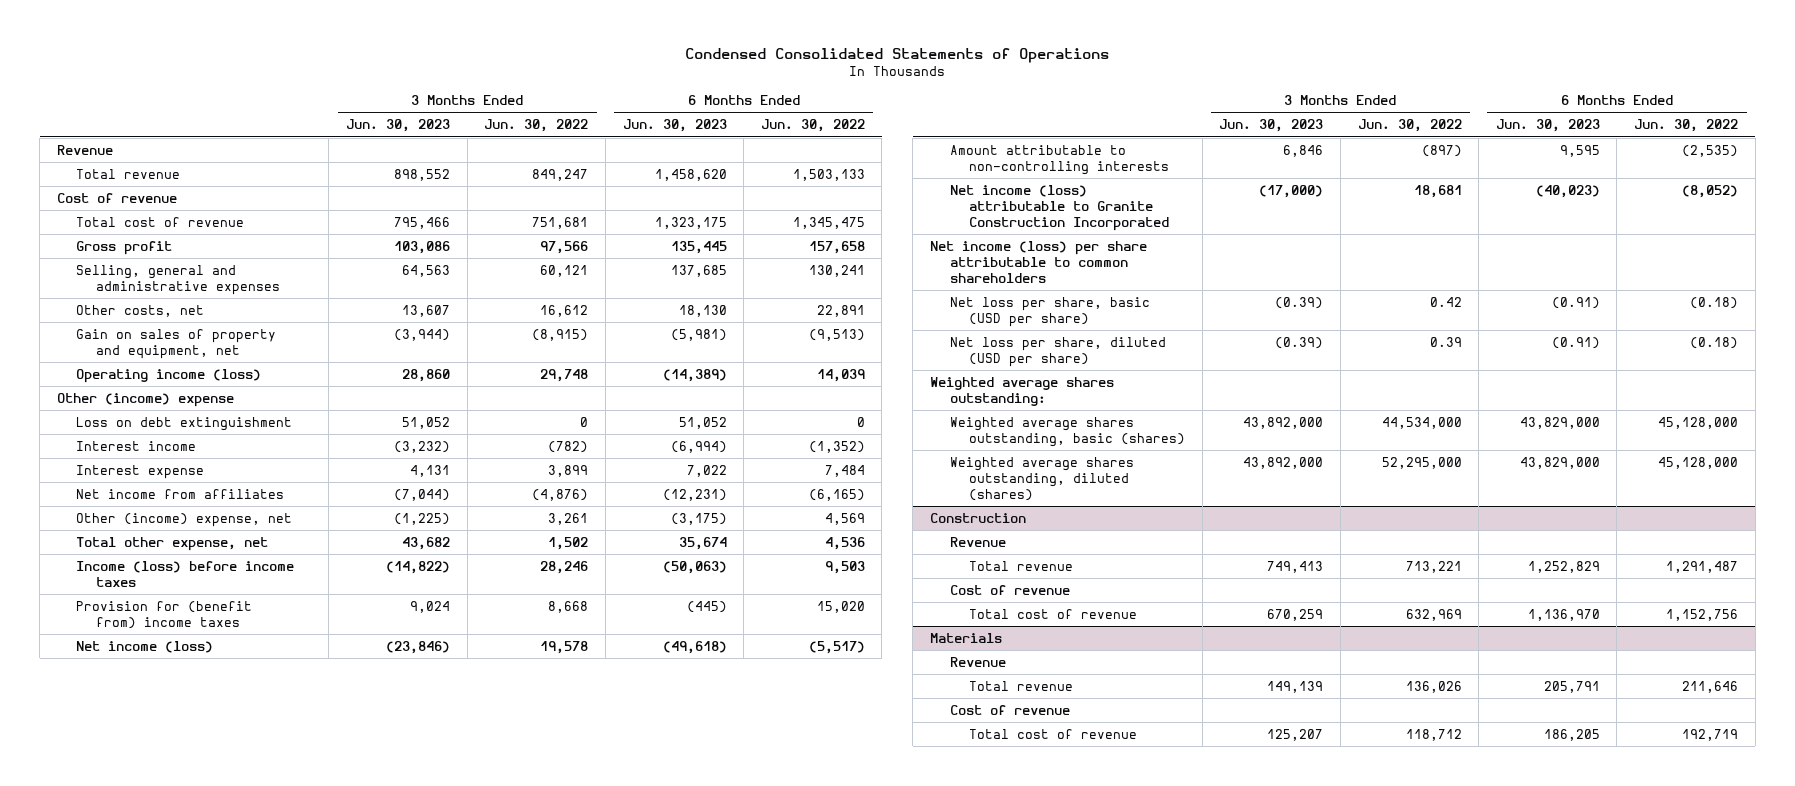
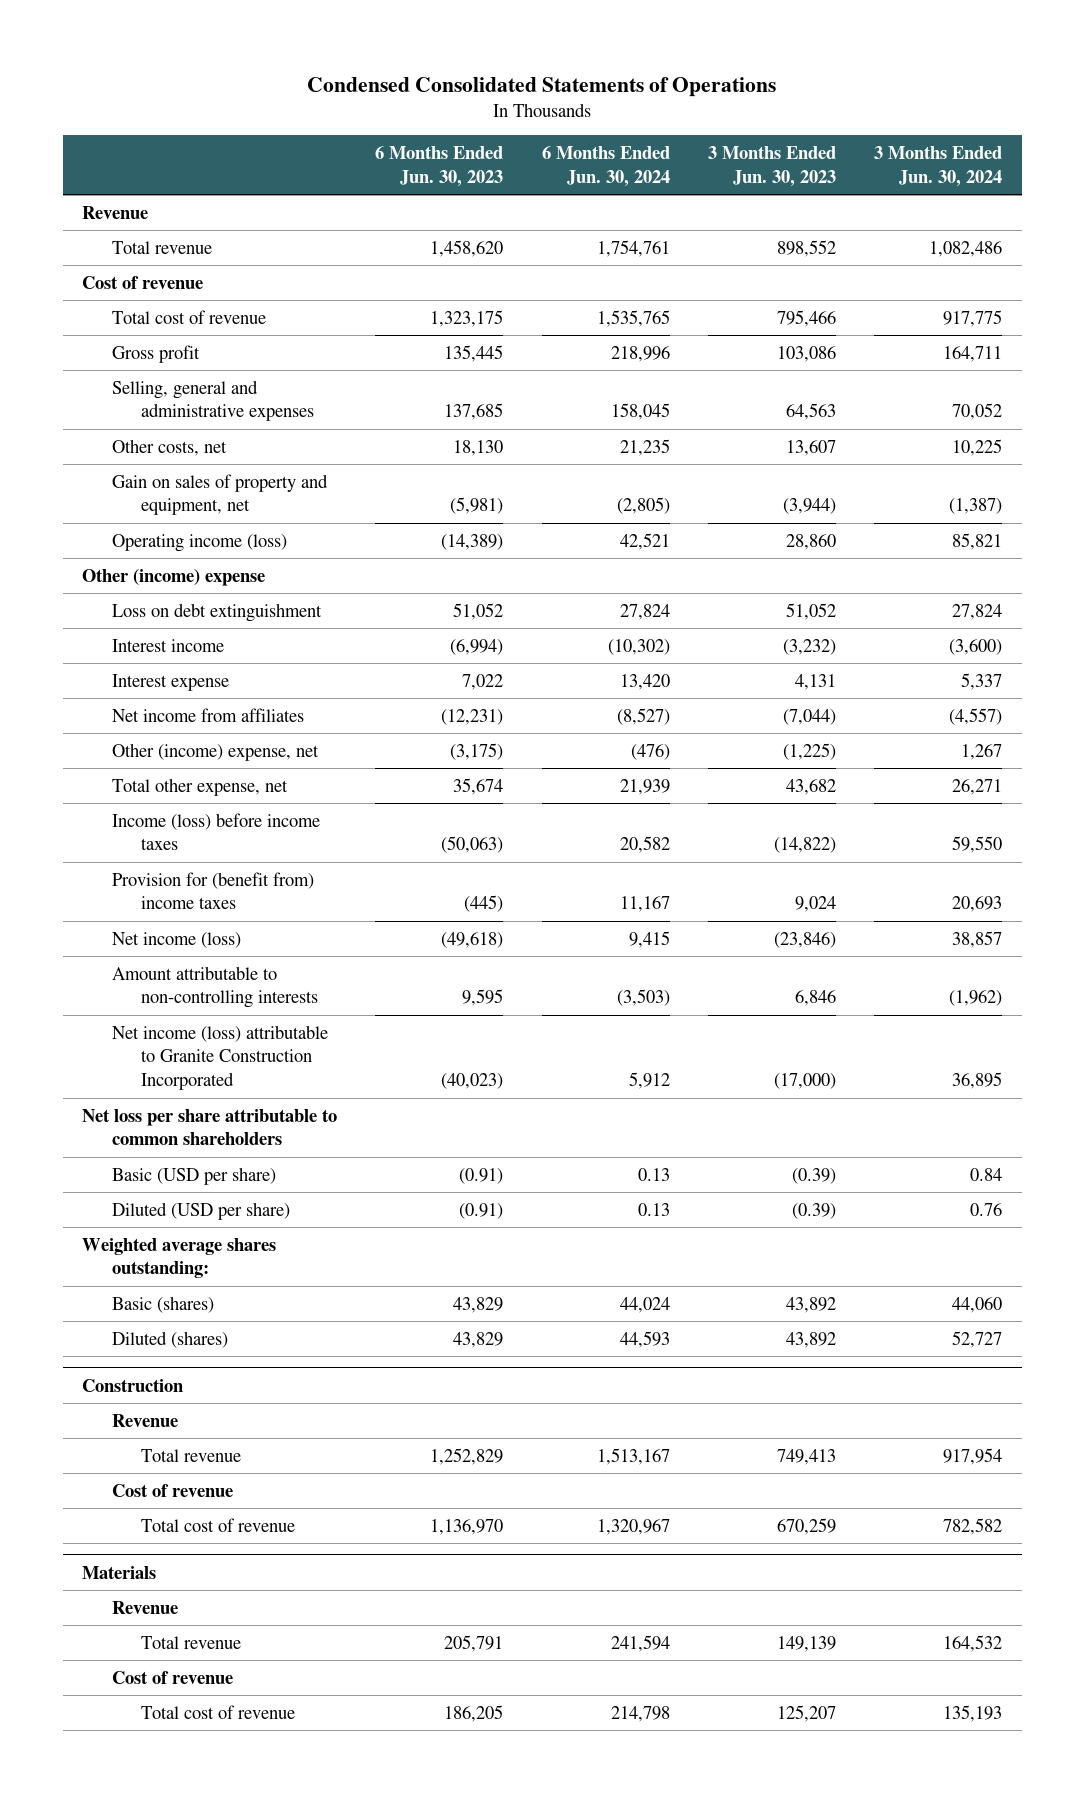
- | 3 Months Ended Jun. 30, 2023 | 3 Months Ended Jun. 30, 2022 | 6 Months Ended Jun. 30, 2023 | 6 Months Ended Jun. 30, 2022
+ | 6 Months Ended Jun. 30, 2023 | 6 Months Ended Jun. 30, 2024 | 3 Months Ended Jun. 30, 2023 | 3 Months Ended Jun. 30, 2024
- Net income (loss) per share attributable to common shareholders
- Net loss per share, basic (USD per share) | (0.39) | 0.42 | (0.91) | (0.18)
- Net loss per share, diluted (USD per share) | (0.39) | 0.39 | (0.91) | (0.18)
+ Net loss per share attributable to common shareholders
+ Basic (USD per share) | (0.91) | 0.13 | (0.39) | 0.84
+ Diluted (USD per share) | (0.91) | 0.13 | (0.39) | 0.76
- Weighted average shares outstanding, basic (shares) | 43,892,000 | 44,534,000 | 43,829,000 | 45,128,000
- Weighted average shares outstanding, diluted (shares) | 43,892,000 | 52,295,000 | 43,829,000 | 45,128,000
+ Basic (shares) | 43,829 | 44,024 | 43,892 | 44,060
+ Diluted (shares) | 43,829 | 44,593 | 43,892 | 52,727

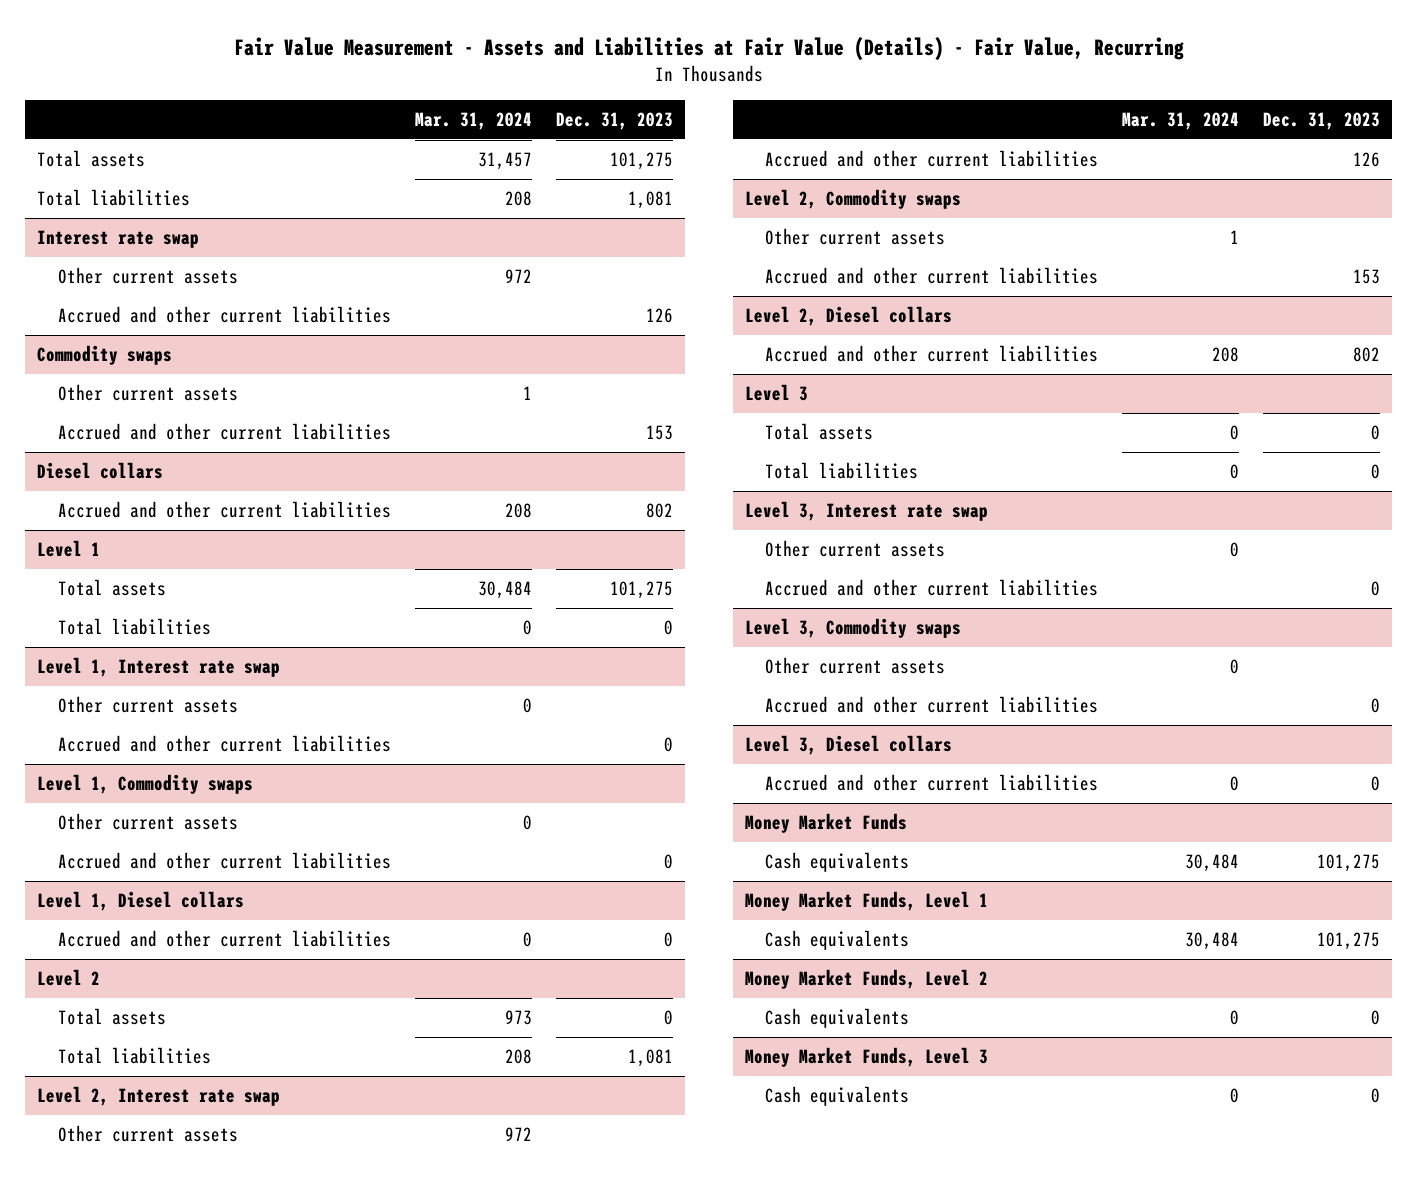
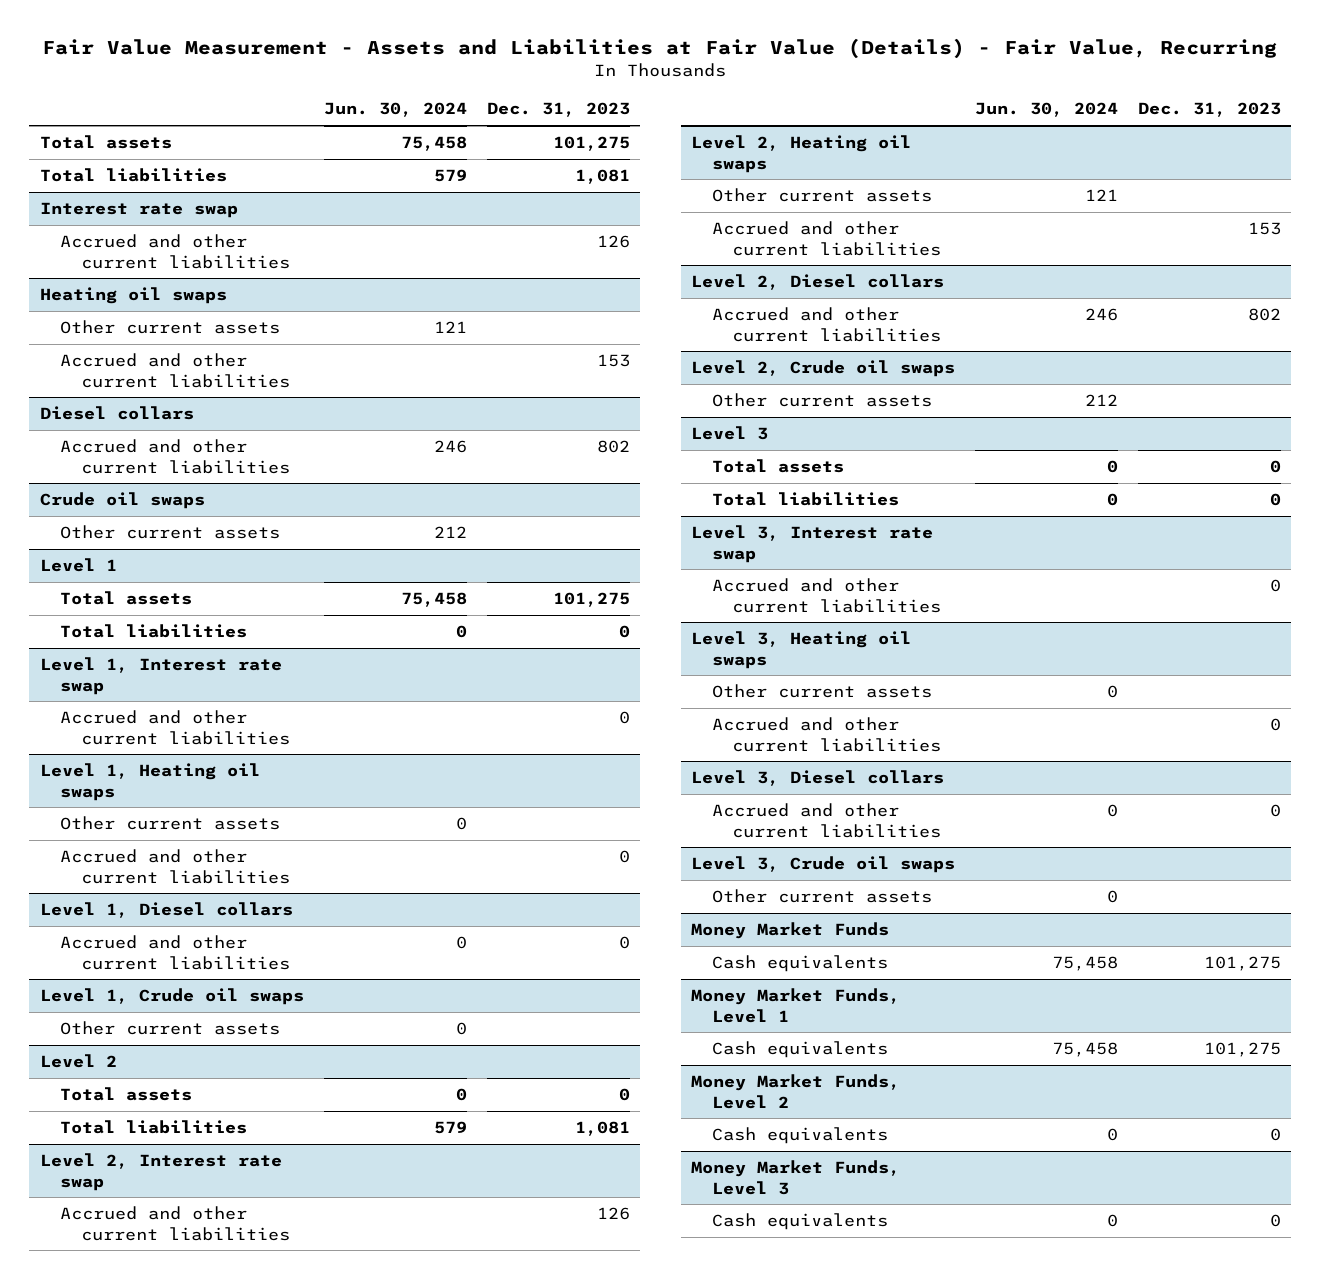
- | Mar. 31, 2024 | Dec. 31, 2023
+ | Jun. 30, 2024 | Dec. 31, 2023
@ Interest rate swap
- Other current assets | 972 |
- Commodity swaps
+ Heating oil swaps
+ Crude oil swaps
+ Other current assets | 212 |
@ Level 1, Interest rate swap
- Other current assets | 0 |
- Level 1, Commodity swaps
+ Level 1, Heating oil swaps
+ Level 1, Crude oil swaps
+ Other current assets | 0 |
@ Level 2, Interest rate swap
- Other current assets | 972 |
- Level 2, Commodity swaps
+ Level 2, Heating oil swaps
+ Level 2, Crude oil swaps
+ Other current assets | 212 |
@ Level 3, Interest rate swap
- Other current assets | 0 |
- Level 3, Commodity swaps
+ Level 3, Heating oil swaps
+ Level 3, Crude oil swaps
+ Other current assets | 0 |

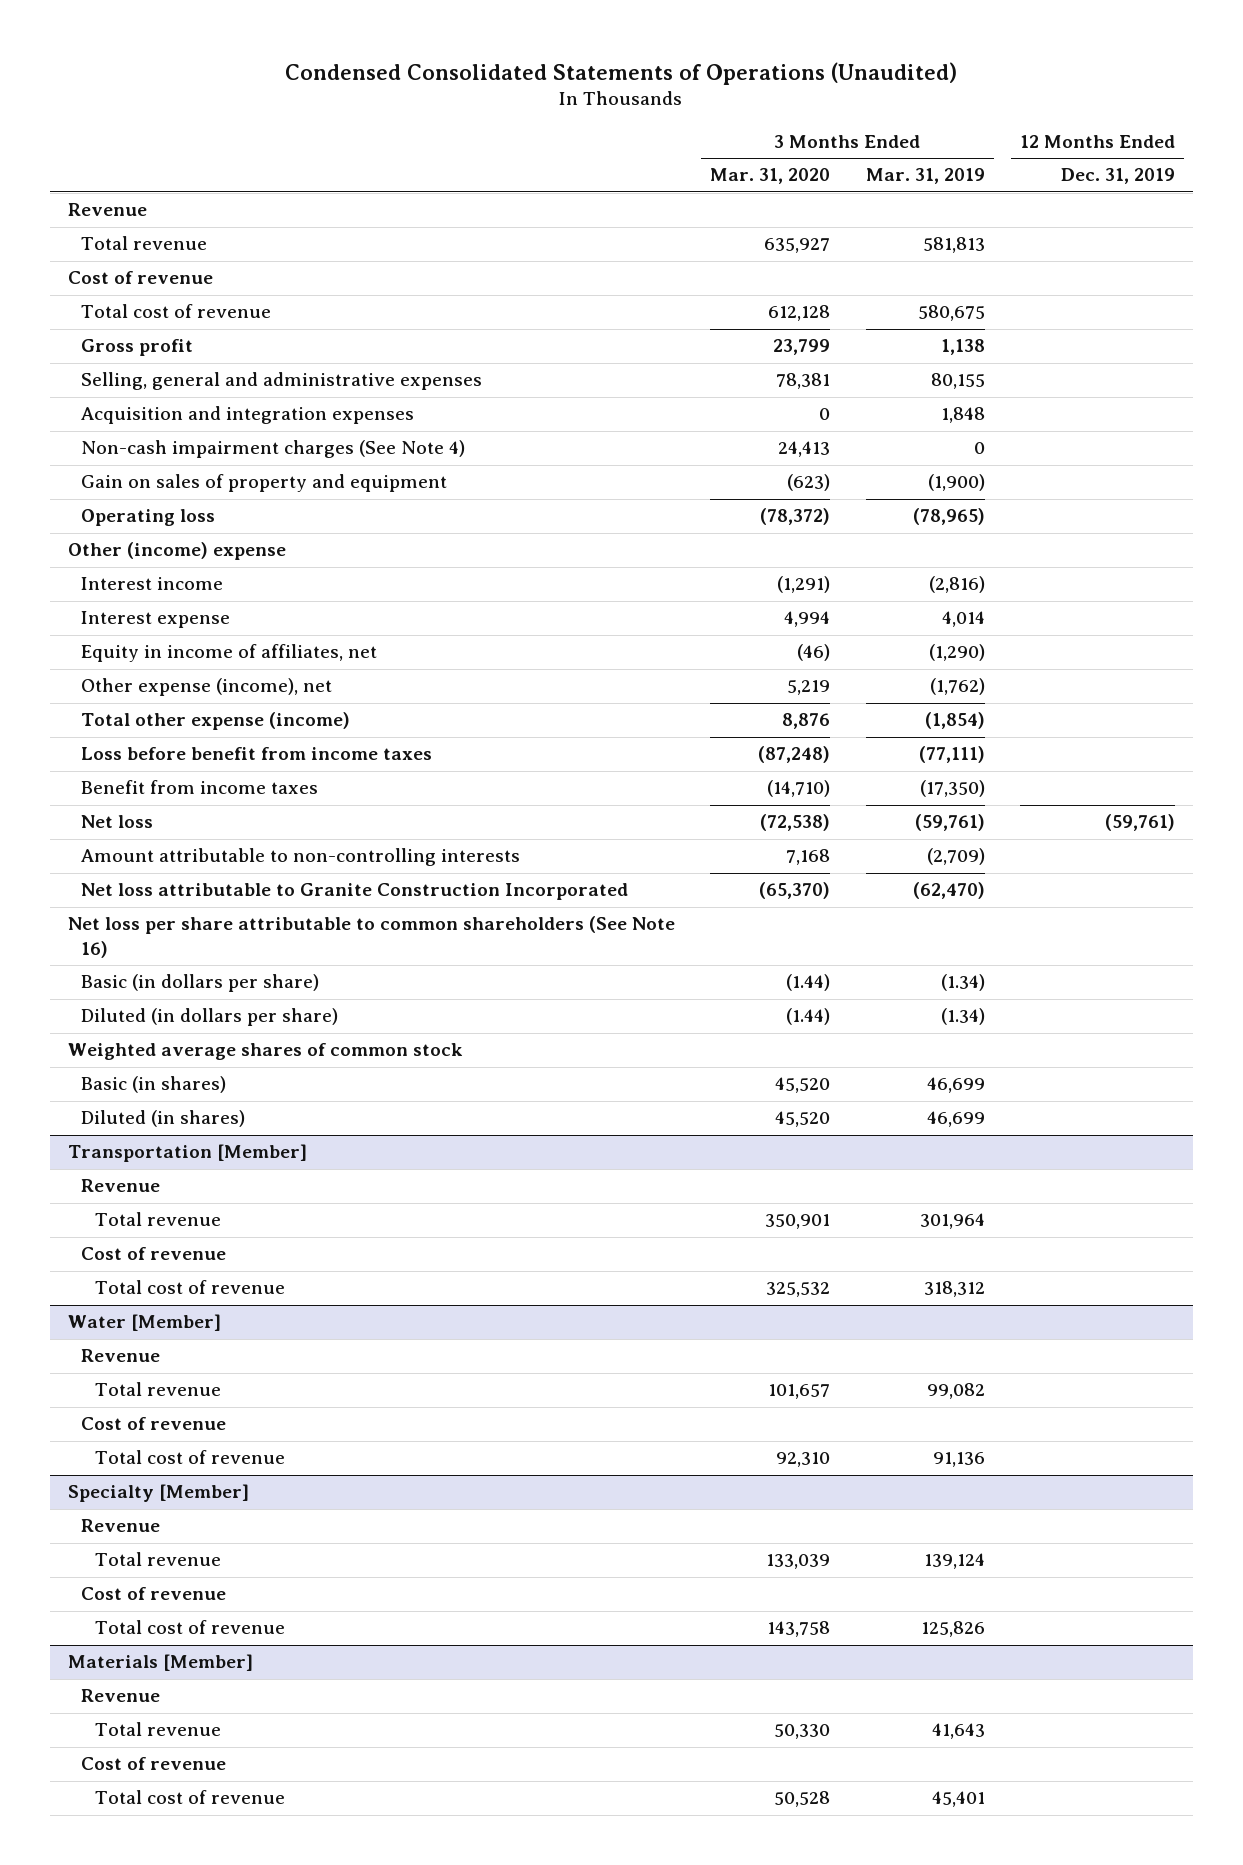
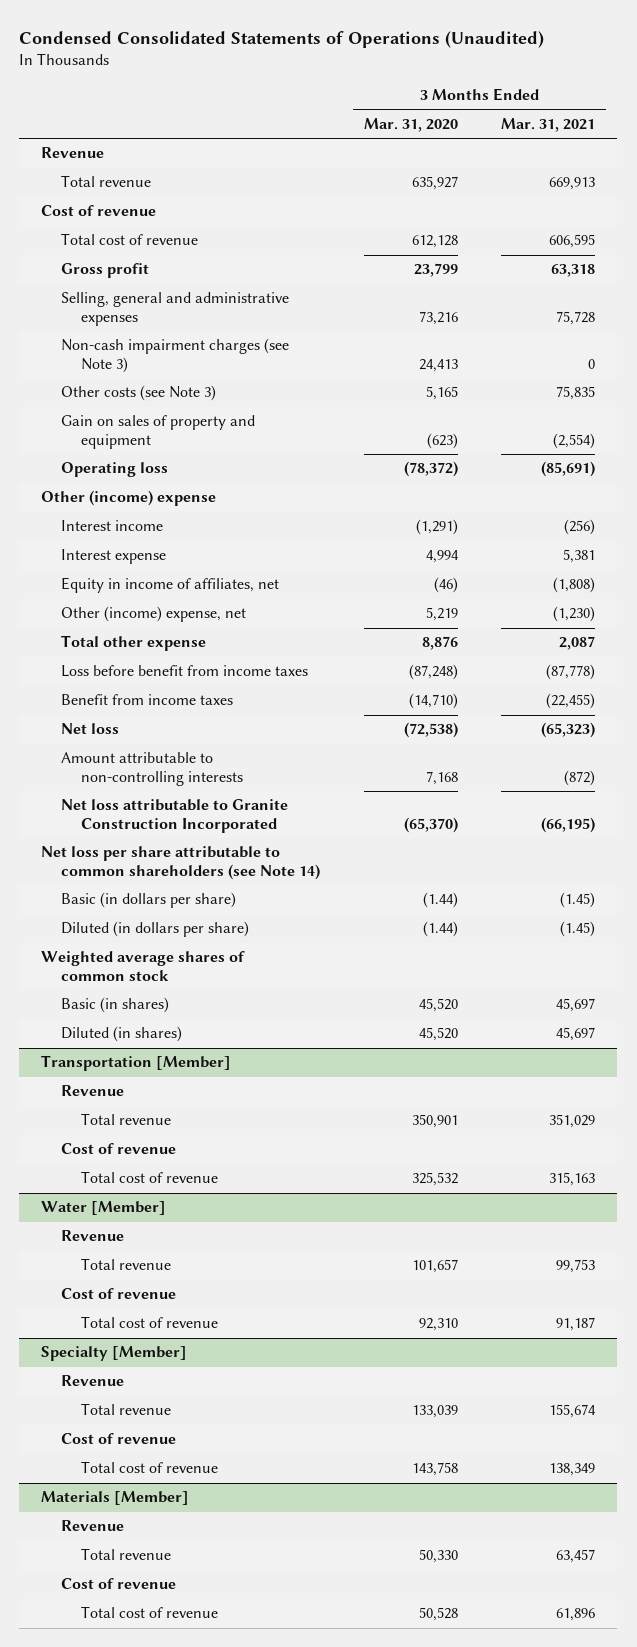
- | 3 Months Ended Mar. 31, 2020 | 3 Months Ended Mar. 31, 2019 | 12 Months Ended Dec. 31, 2019
+ | 3 Months Ended Mar. 31, 2020 | 3 Months Ended Mar. 31, 2021
- Selling, general and administrative expenses | 78,381 | 80,155 |
- Acquisition and integration expenses | 0 | 1,848 |
- Non-cash impairment charges (See Note 4) | 24,413 | 0 |
+ Selling, general and administrative expenses | 73,216 | 75,728
+ Non-cash impairment charges (see Note 3) | 24,413 | 0
+ Other costs (see Note 3) | 5,165 | 75,835
- Other expense (income), net | 5,219 | (1,762) |
- Total other expense (income) | 8,876 | (1,854) |
+ Other (income) expense, net | 5,219 | (1,230)
+ Total other expense | 8,876 | 2,087
- Net loss per share attributable to common shareholders (See Note 16)
+ Net loss per share attributable to common shareholders (see Note 14)

